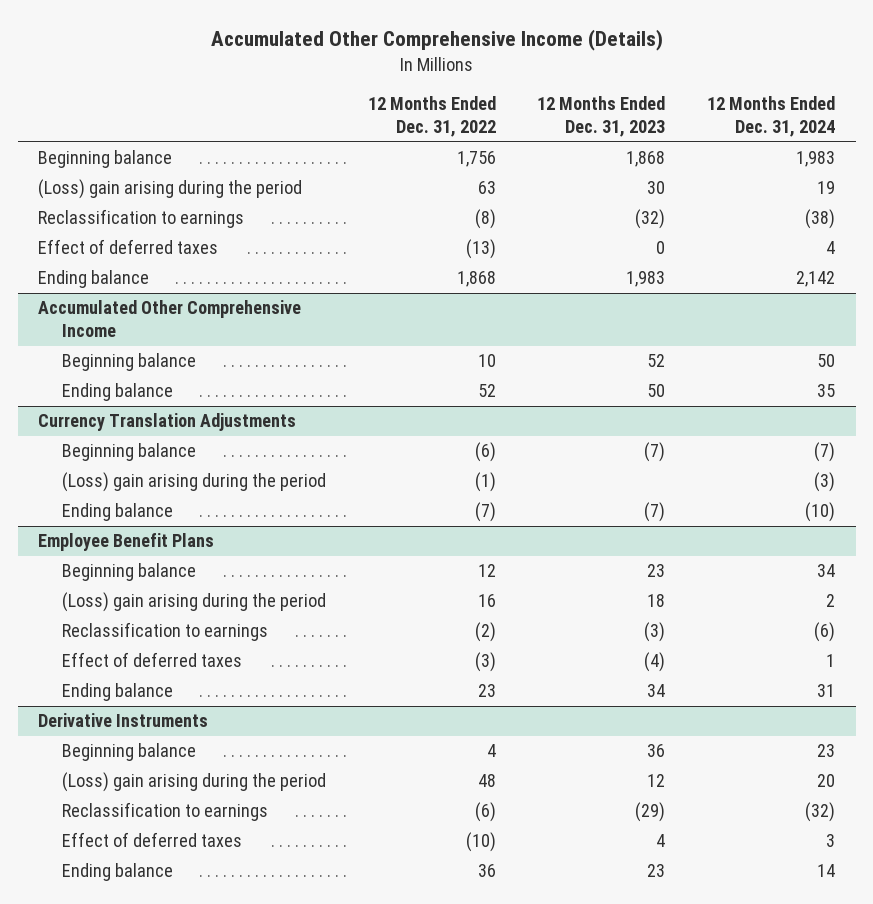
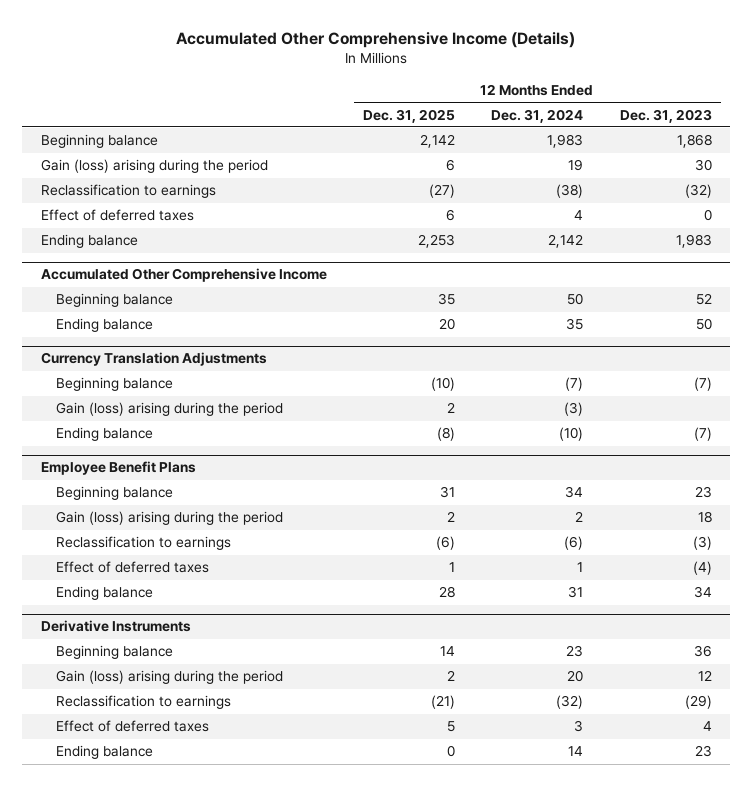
- | 12 Months Ended Dec. 31, 2022 | 12 Months Ended Dec. 31, 2023 | 12 Months Ended Dec. 31, 2024
+ | 12 Months Ended Dec. 31, 2025 | 12 Months Ended Dec. 31, 2024 | 12 Months Ended Dec. 31, 2023
- (Loss) gain arising during the period | 63 | 30 | 19
+ Gain (loss) arising during the period | 6 | 19 | 30
@ Currency Translation Adjustments
- (Loss) gain arising during the period | (1) | | (3)
+ Gain (loss) arising during the period | 2 | (3) |
@ Employee Benefit Plans
- (Loss) gain arising during the period | 16 | 18 | 2
+ Gain (loss) arising during the period | 2 | 2 | 18
@ Derivative Instruments
- (Loss) gain arising during the period | 48 | 12 | 20
+ Gain (loss) arising during the period | 2 | 20 | 12

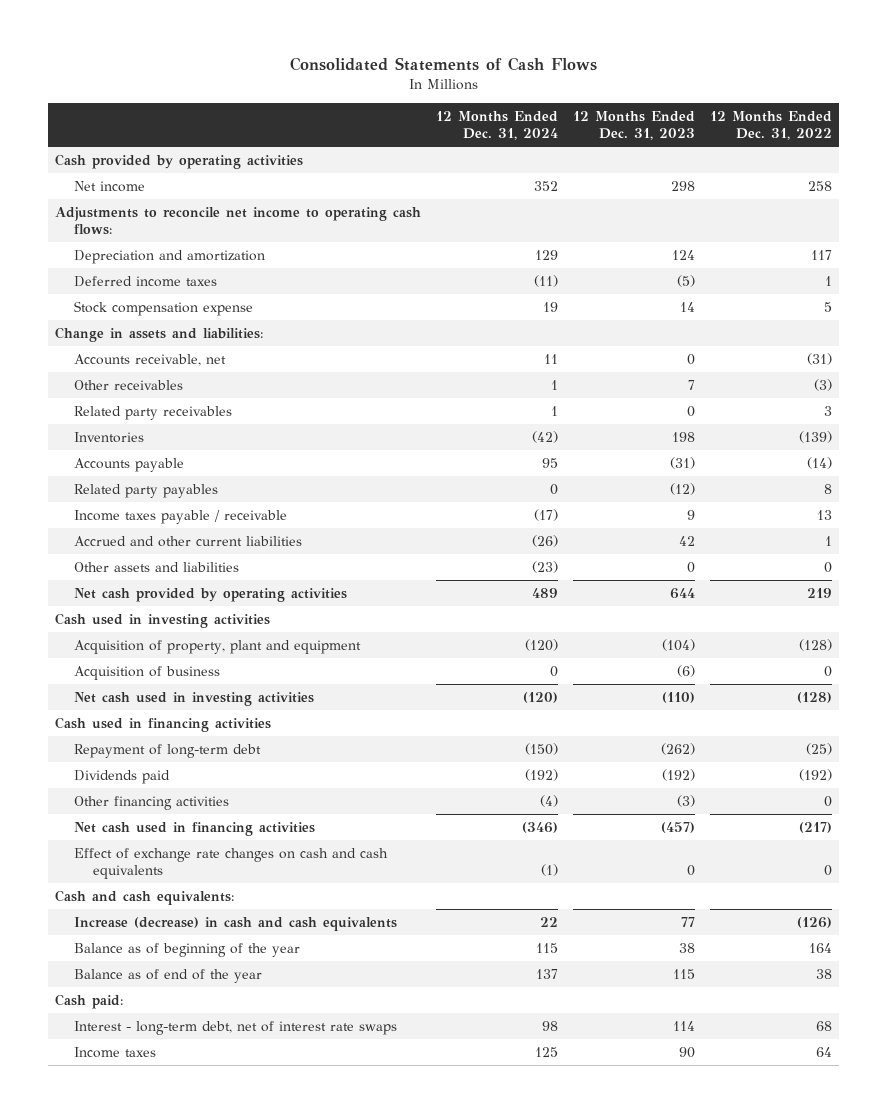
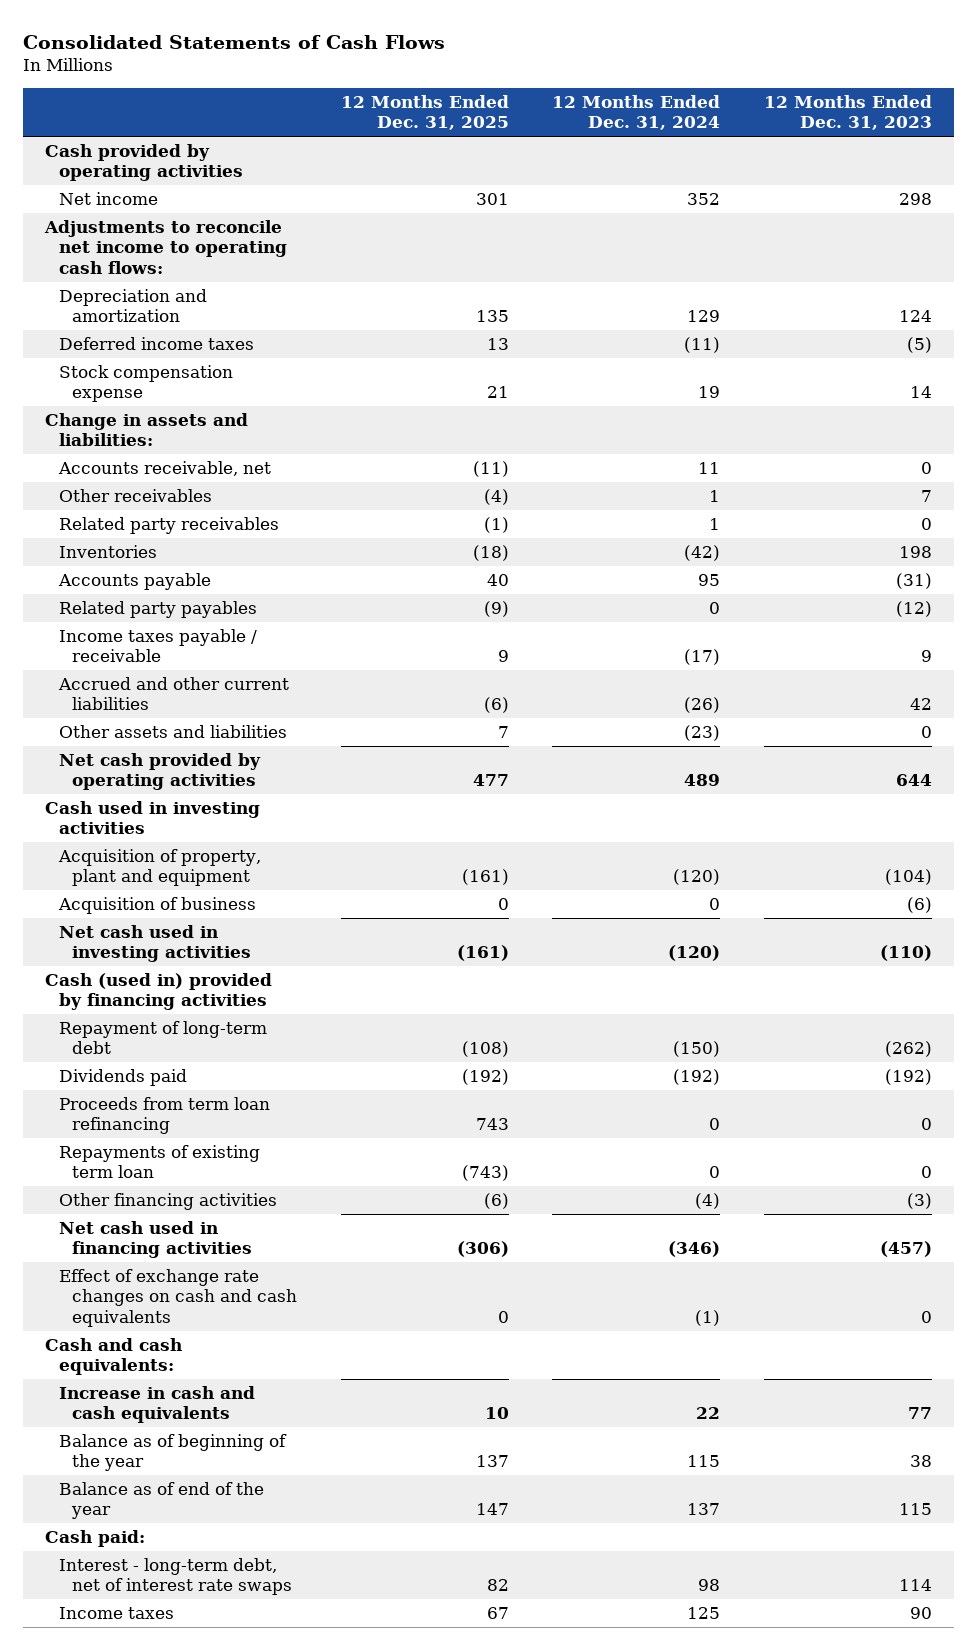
- | 12 Months Ended Dec. 31, 2024 | 12 Months Ended Dec. 31, 2023 | 12 Months Ended Dec. 31, 2022
+ | 12 Months Ended Dec. 31, 2025 | 12 Months Ended Dec. 31, 2024 | 12 Months Ended Dec. 31, 2023
- Cash used in financing activities
+ Cash (used in) provided by financing activities
+ Proceeds from term loan refinancing | 743 | 0 | 0
+ Repayments of existing term loan | (743) | 0 | 0
- Increase (decrease) in cash and cash equivalents | 22 | 77 | (126)
+ Increase in cash and cash equivalents | 10 | 22 | 77

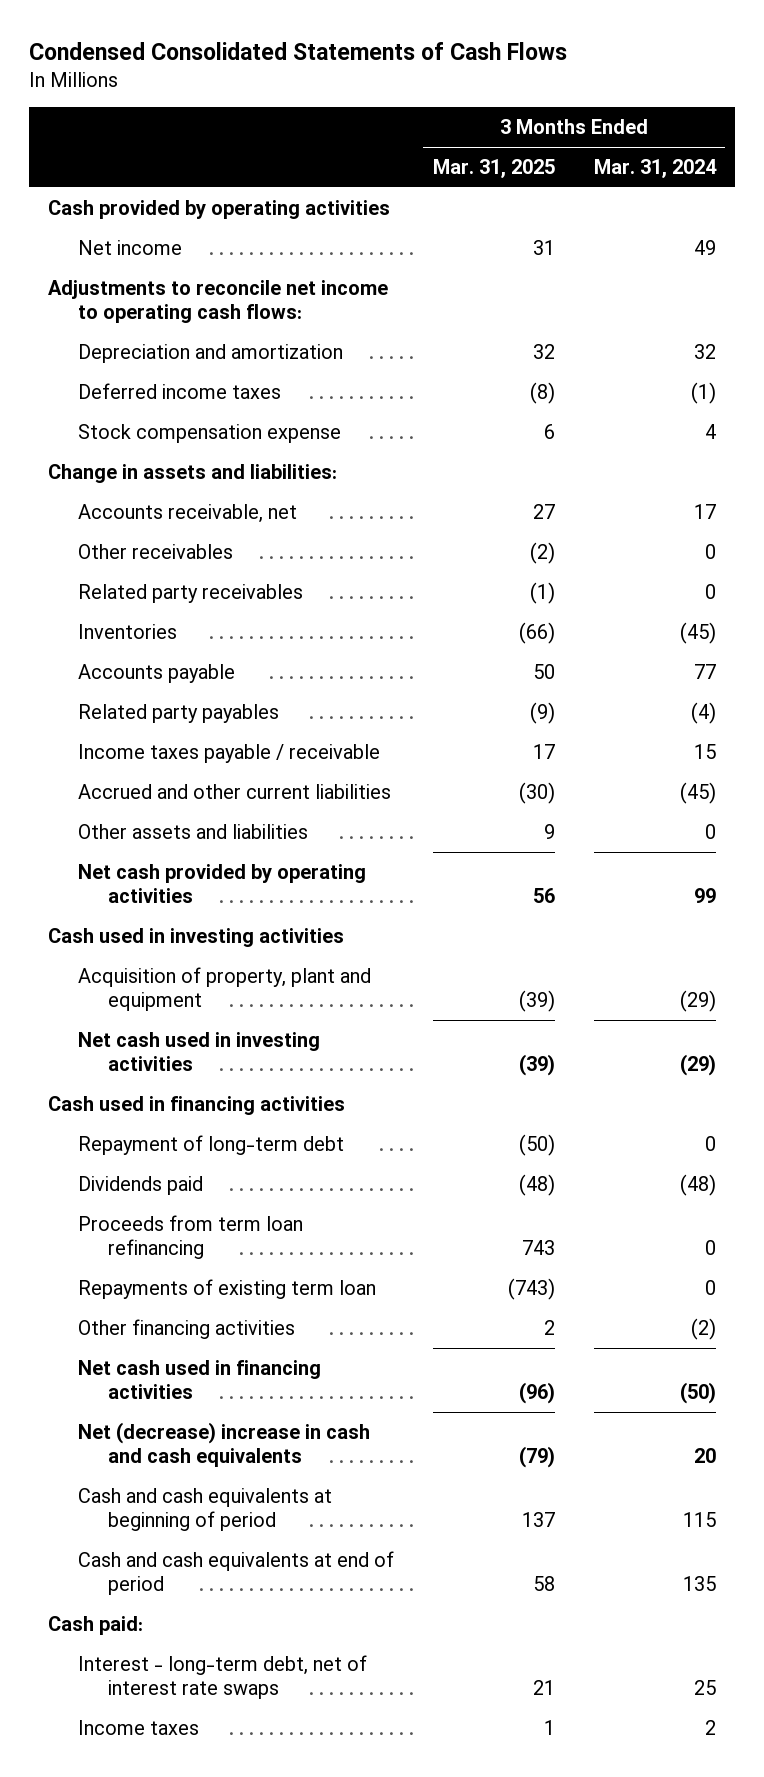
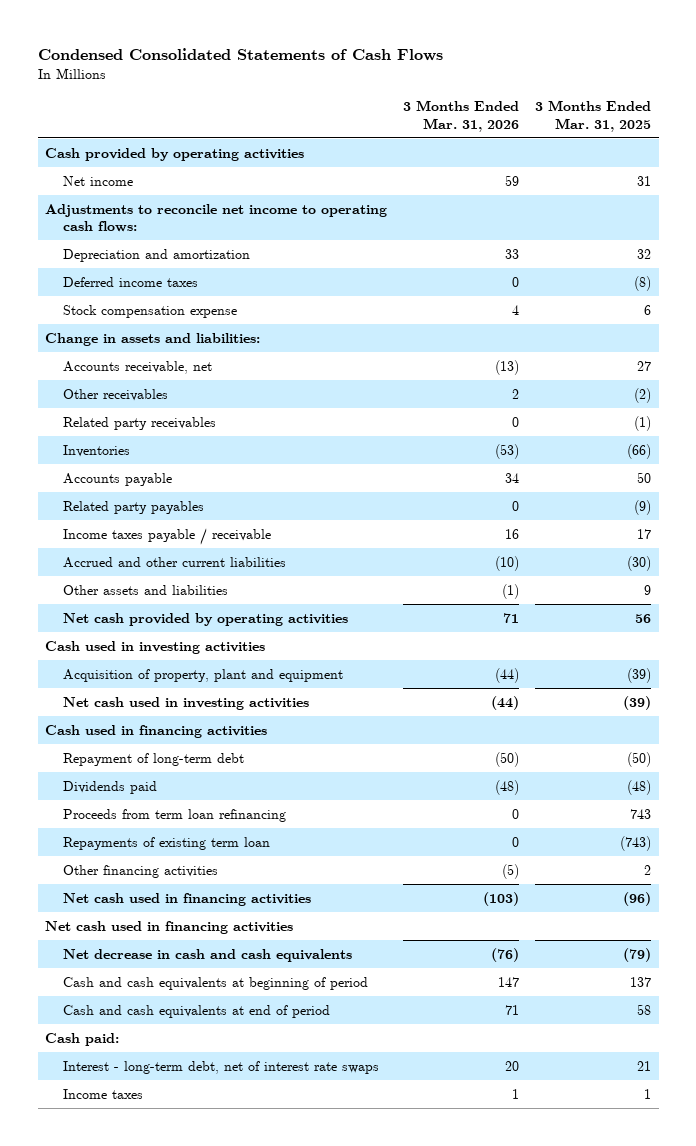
- | 3 Months Ended Mar. 31, 2025 | 3 Months Ended Mar. 31, 2024
+ | 3 Months Ended Mar. 31, 2026 | 3 Months Ended Mar. 31, 2025
- Net (decrease) increase in cash and cash equivalents | (79) | 20
+ Net cash used in financing activities
+ Net decrease in cash and cash equivalents | (76) | (79)

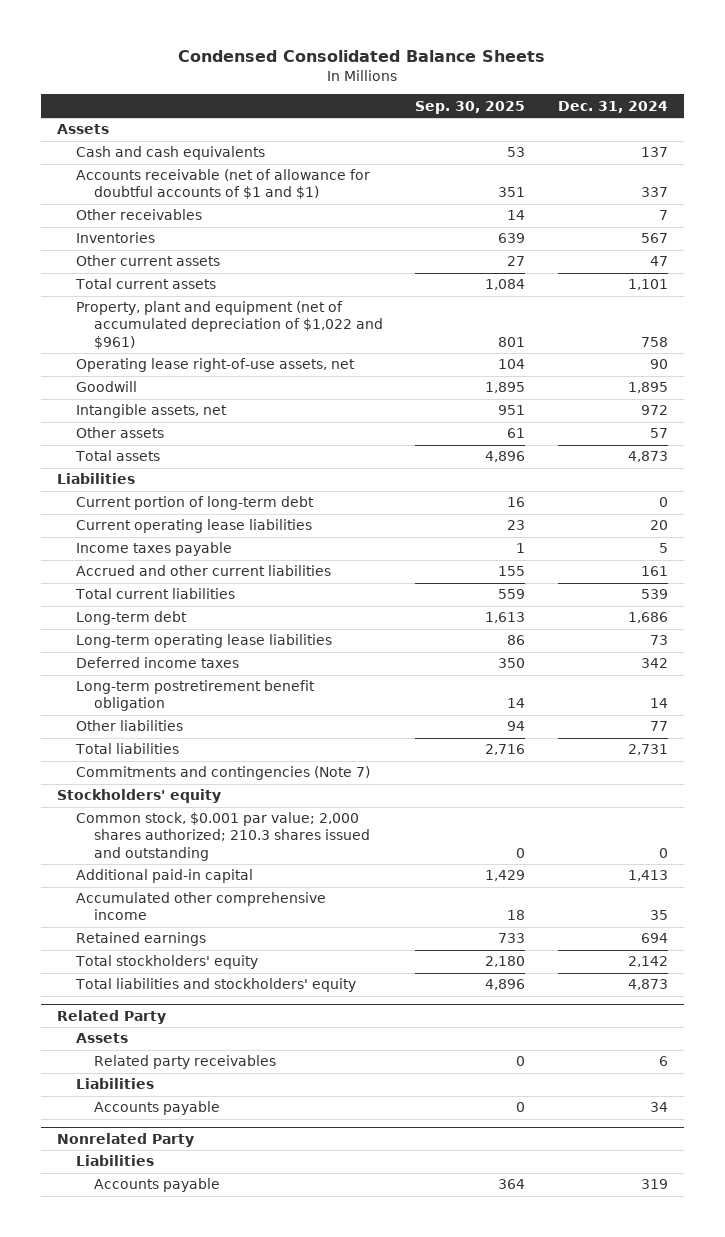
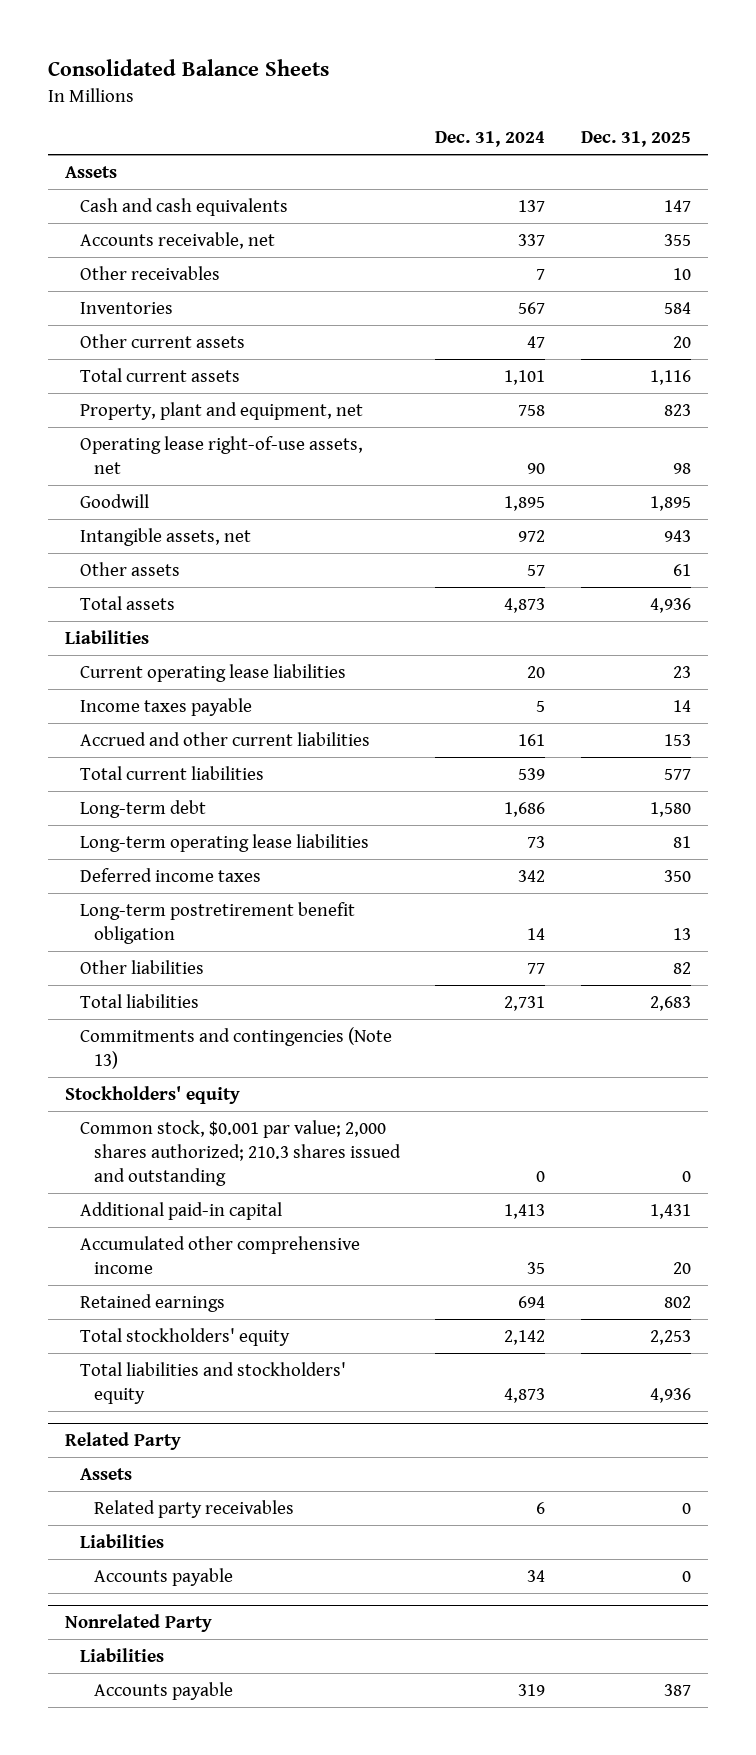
- Condensed Consolidated Balance Sheets
+ Consolidated Balance Sheets
- | Sep. 30, 2025 | Dec. 31, 2024
+ | Dec. 31, 2024 | Dec. 31, 2025
- Accounts receivable (net of allowance for doubtful accounts of $1 and $1) | 351 | 337
+ Accounts receivable, net | 337 | 355
- Property, plant and equipment (net of accumulated depreciation of $1,022 and $961) | 801 | 758
+ Property, plant and equipment, net | 758 | 823
- Current portion of long-term debt | 16 | 0
- Commitments and contingencies (Note 7)
+ Commitments and contingencies (Note 13)

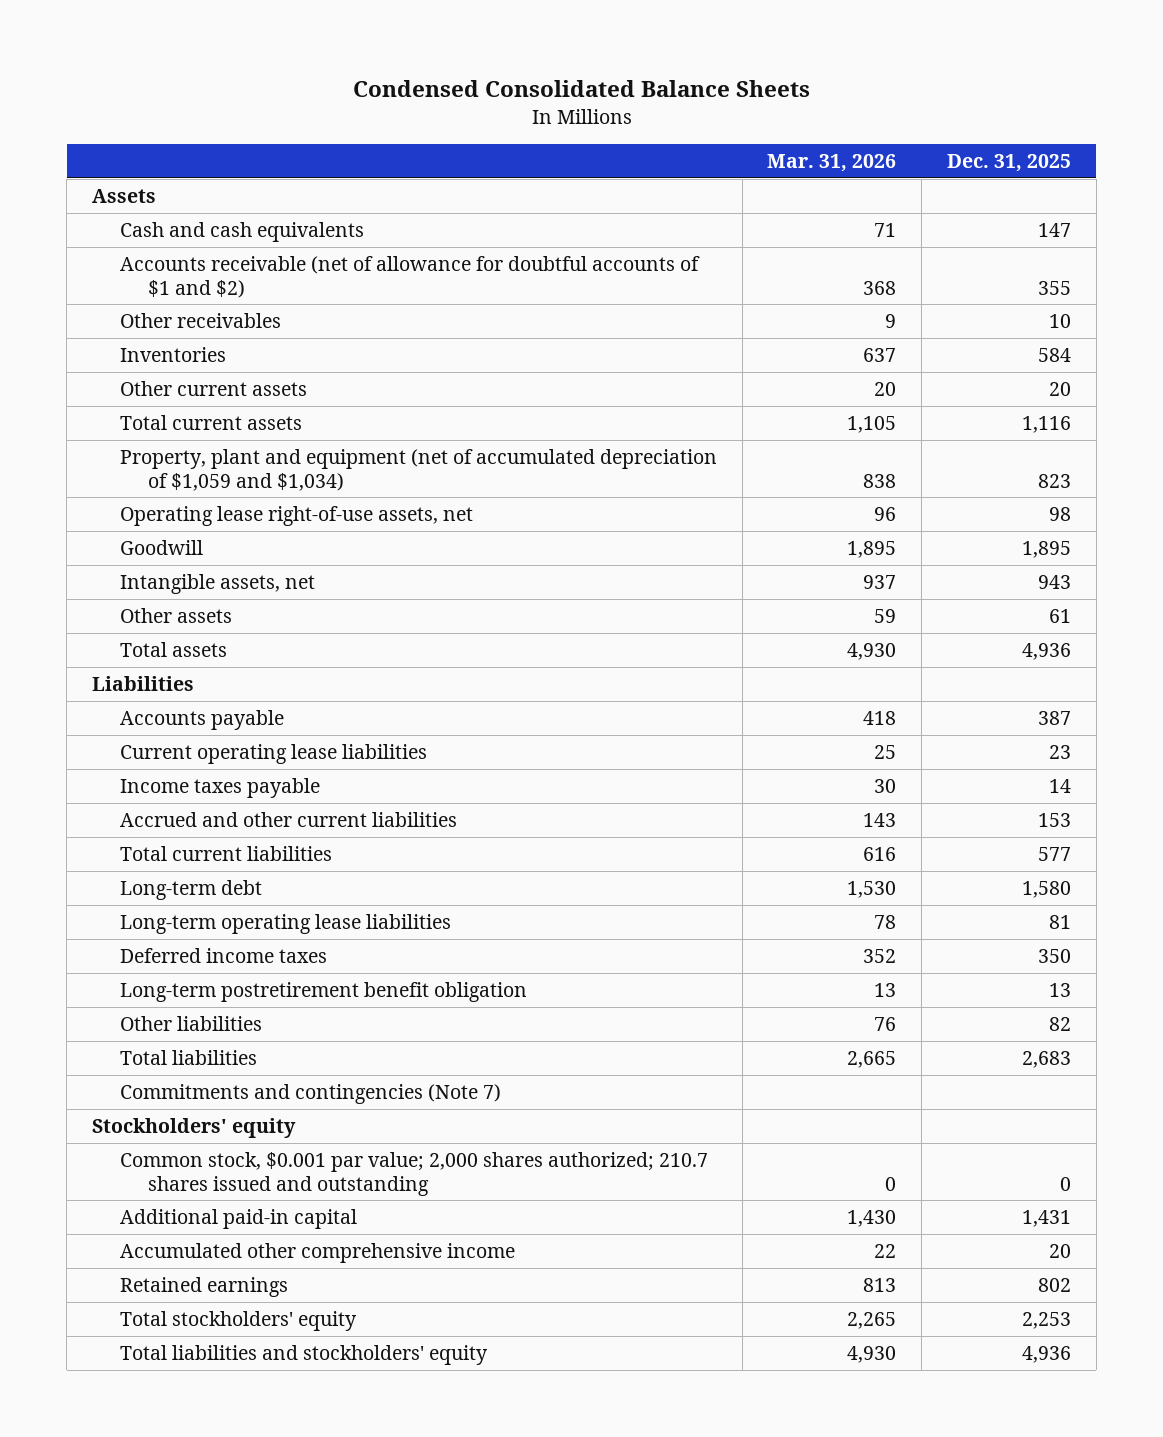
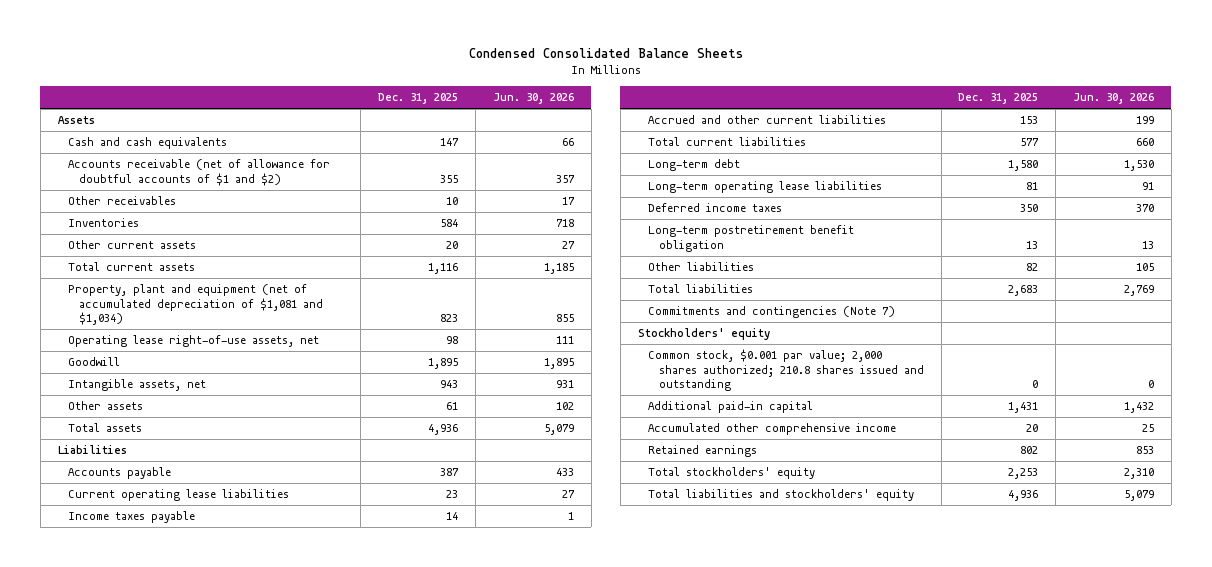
- | Mar. 31, 2026 | Dec. 31, 2025
+ | Dec. 31, 2025 | Jun. 30, 2026
- Property, plant and equipment (net of accumulated depreciation of $1,059 and $1,034) | 838 | 823
+ Property, plant and equipment (net of accumulated depreciation of $1,081 and $1,034) | 823 | 855
- Common stock, $0.001 par value; 2,000 shares authorized; 210.7 shares issued and outstanding | 0 | 0
+ Common stock, $0.001 par value; 2,000 shares authorized; 210.8 shares issued and outstanding | 0 | 0

